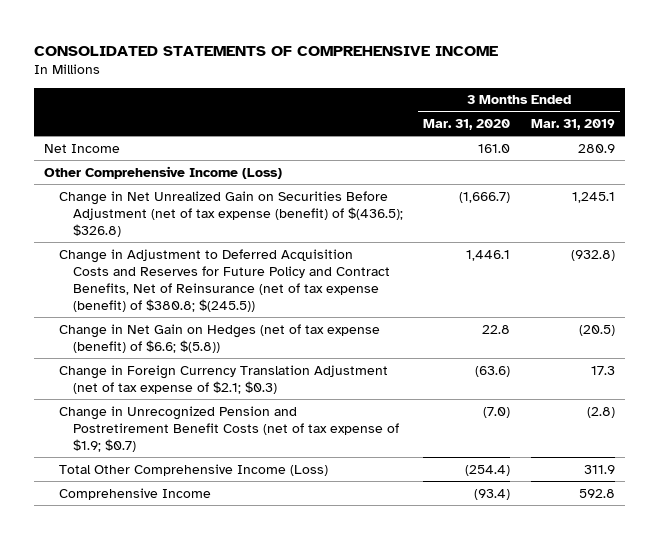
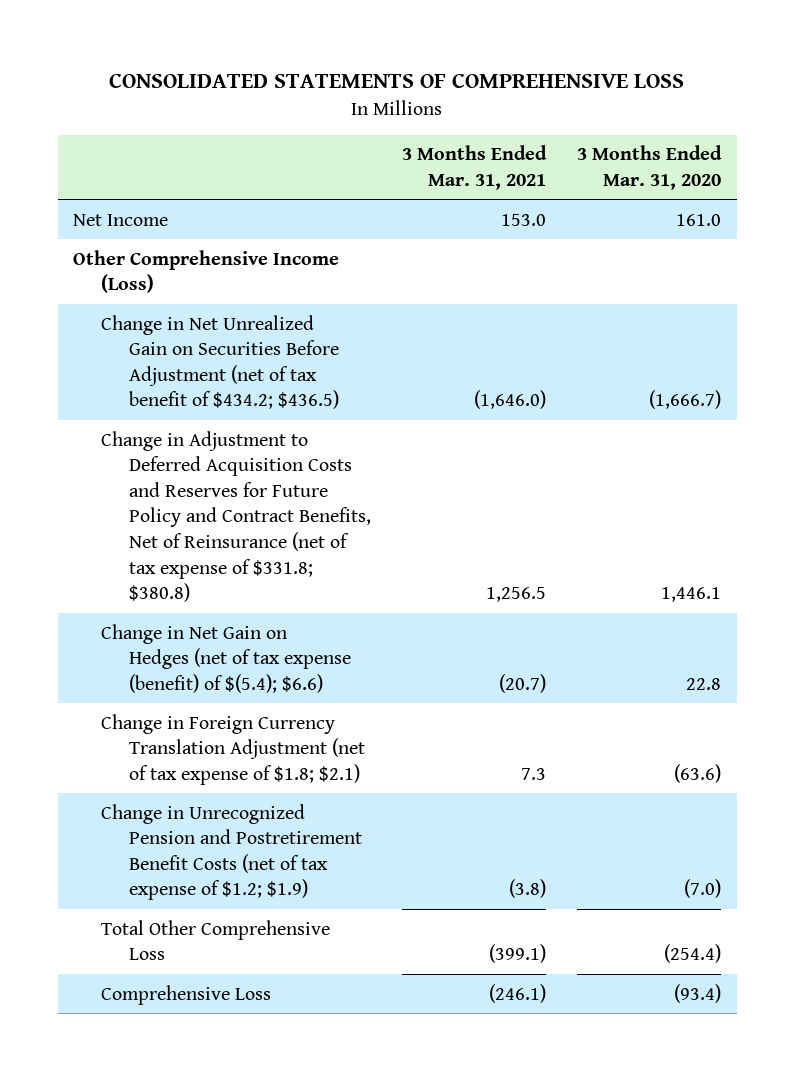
- CONSOLIDATED STATEMENTS OF COMPREHENSIVE INCOME
+ CONSOLIDATED STATEMENTS OF COMPREHENSIVE LOSS
- | 3 Months Ended Mar. 31, 2020 | 3 Months Ended Mar. 31, 2019
+ | 3 Months Ended Mar. 31, 2021 | 3 Months Ended Mar. 31, 2020
- Change in Net Unrealized Gain on Securities Before Adjustment (net of tax expense (benefit) of $(436.5); $326.8) | (1,666.7) | 1,245.1
- Change in Adjustment to Deferred Acquisition Costs and Reserves for Future Policy and Contract Benefits, Net of Reinsurance (net of tax expense (benefit) of $380.8; $(245.5)) | 1,446.1 | (932.8)
- Change in Net Gain on Hedges (net of tax expense (benefit) of $6.6; $(5.8)) | 22.8 | (20.5)
- Change in Foreign Currency Translation Adjustment (net of tax expense of $2.1; $0.3) | (63.6) | 17.3
- Change in Unrecognized Pension and Postretirement Benefit Costs (net of tax expense of $1.9; $0.7) | (7.0) | (2.8)
- Total Other Comprehensive Income (Loss) | (254.4) | 311.9
- Comprehensive Income | (93.4) | 592.8
+ Change in Net Unrealized Gain on Securities Before Adjustment (net of tax benefit of $434.2; $436.5) | (1,646.0) | (1,666.7)
+ Change in Adjustment to Deferred Acquisition Costs and Reserves for Future Policy and Contract Benefits, Net of Reinsurance (net of tax expense of $331.8; $380.8) | 1,256.5 | 1,446.1
+ Change in Net Gain on Hedges (net of tax expense (benefit) of $(5.4); $6.6) | (20.7) | 22.8
+ Change in Foreign Currency Translation Adjustment (net of tax expense of $1.8; $2.1) | 7.3 | (63.6)
+ Change in Unrecognized Pension and Postretirement Benefit Costs (net of tax expense of $1.2; $1.9) | (3.8) | (7.0)
+ Total Other Comprehensive Loss | (399.1) | (254.4)
+ Comprehensive Loss | (246.1) | (93.4)

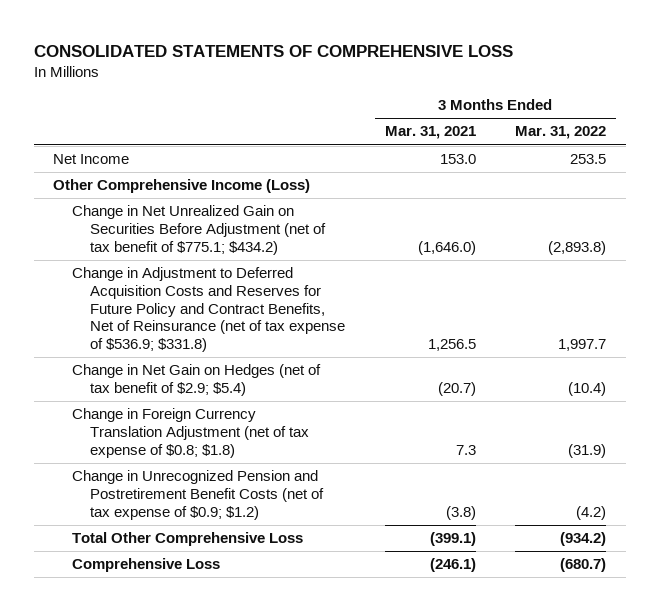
- | 3 Months Ended Mar. 31, 2021 | 3 Months Ended Mar. 31, 2020
+ | 3 Months Ended Mar. 31, 2021 | 3 Months Ended Mar. 31, 2022
- Change in Net Unrealized Gain on Securities Before Adjustment (net of tax benefit of $434.2; $436.5) | (1,646.0) | (1,666.7)
- Change in Adjustment to Deferred Acquisition Costs and Reserves for Future Policy and Contract Benefits, Net of Reinsurance (net of tax expense of $331.8; $380.8) | 1,256.5 | 1,446.1
- Change in Net Gain on Hedges (net of tax expense (benefit) of $(5.4); $6.6) | (20.7) | 22.8
- Change in Foreign Currency Translation Adjustment (net of tax expense of $1.8; $2.1) | 7.3 | (63.6)
- Change in Unrecognized Pension and Postretirement Benefit Costs (net of tax expense of $1.2; $1.9) | (3.8) | (7.0)
+ Change in Net Unrealized Gain on Securities Before Adjustment (net of tax benefit of $775.1; $434.2) | (1,646.0) | (2,893.8)
+ Change in Adjustment to Deferred Acquisition Costs and Reserves for Future Policy and Contract Benefits, Net of Reinsurance (net of tax expense of $536.9; $331.8) | 1,256.5 | 1,997.7
+ Change in Net Gain on Hedges (net of tax benefit of $2.9; $5.4) | (20.7) | (10.4)
+ Change in Foreign Currency Translation Adjustment (net of tax expense of $0.8; $1.8) | 7.3 | (31.9)
+ Change in Unrecognized Pension and Postretirement Benefit Costs (net of tax expense of $0.9; $1.2) | (3.8) | (4.2)

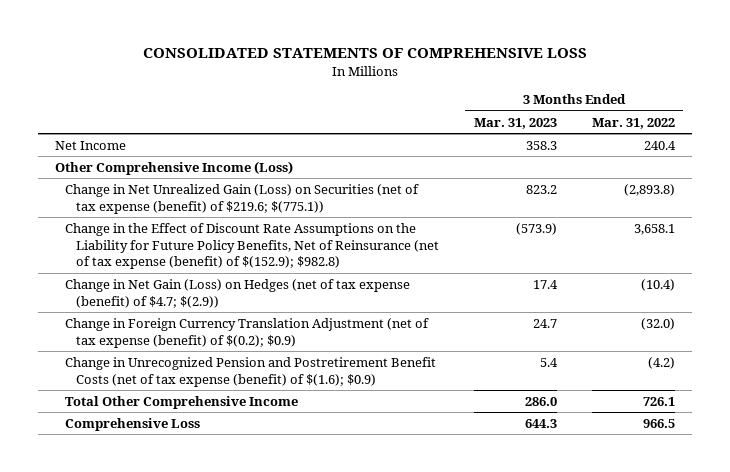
- | 3 Months Ended Mar. 31, 2021 | 3 Months Ended Mar. 31, 2022
+ | 3 Months Ended Mar. 31, 2023 | 3 Months Ended Mar. 31, 2022
- Net Income | 153.0 | 253.5
+ Net Income | 358.3 | 240.4
- Change in Net Unrealized Gain on Securities Before Adjustment (net of tax benefit of $775.1; $434.2) | (1,646.0) | (2,893.8)
- Change in Adjustment to Deferred Acquisition Costs and Reserves for Future Policy and Contract Benefits, Net of Reinsurance (net of tax expense of $536.9; $331.8) | 1,256.5 | 1,997.7
- Change in Net Gain on Hedges (net of tax benefit of $2.9; $5.4) | (20.7) | (10.4)
- Change in Foreign Currency Translation Adjustment (net of tax expense of $0.8; $1.8) | 7.3 | (31.9)
- Change in Unrecognized Pension and Postretirement Benefit Costs (net of tax expense of $0.9; $1.2) | (3.8) | (4.2)
- Total Other Comprehensive Loss | (399.1) | (934.2)
- Comprehensive Loss | (246.1) | (680.7)
+ Change in Net Unrealized Gain (Loss) on Securities (net of tax expense (benefit) of $219.6; $(775.1)) | 823.2 | (2,893.8)
+ Change in the Effect of Discount Rate Assumptions on the Liability for Future Policy Benefits, Net of Reinsurance (net of tax expense (benefit) of $(152.9); $982.8) | (573.9) | 3,658.1
+ Change in Net Gain (Loss) on Hedges (net of tax expense (benefit) of $4.7; $(2.9)) | 17.4 | (10.4)
+ Change in Foreign Currency Translation Adjustment (net of tax expense (benefit) of $(0.2); $0.9) | 24.7 | (32.0)
+ Change in Unrecognized Pension and Postretirement Benefit Costs (net of tax expense (benefit) of $(1.6); $0.9) | 5.4 | (4.2)
+ Total Other Comprehensive Income | 286.0 | 726.1
+ Comprehensive Loss | 644.3 | 966.5

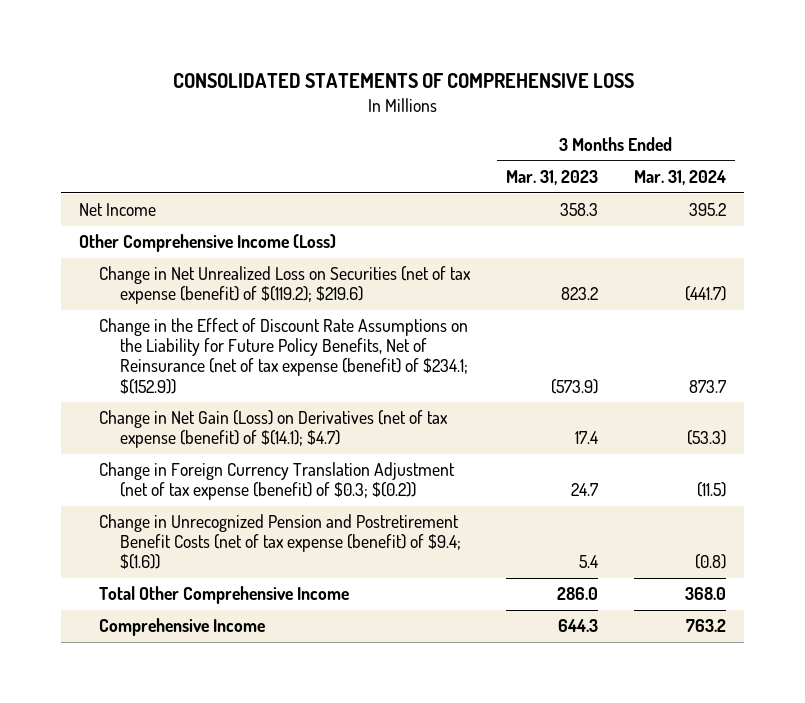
- | 3 Months Ended Mar. 31, 2023 | 3 Months Ended Mar. 31, 2022
+ | 3 Months Ended Mar. 31, 2023 | 3 Months Ended Mar. 31, 2024
- Change in Net Unrealized Gain (Loss) on Securities (net of tax expense (benefit) of $219.6; $(775.1)) | 823.2 | (2,893.8)
- Change in the Effect of Discount Rate Assumptions on the Liability for Future Policy Benefits, Net of Reinsurance (net of tax expense (benefit) of $(152.9); $982.8) | (573.9) | 3,658.1
- Change in Net Gain (Loss) on Hedges (net of tax expense (benefit) of $4.7; $(2.9)) | 17.4 | (10.4)
- Change in Foreign Currency Translation Adjustment (net of tax expense (benefit) of $(0.2); $0.9) | 24.7 | (32.0)
- Change in Unrecognized Pension and Postretirement Benefit Costs (net of tax expense (benefit) of $(1.6); $0.9) | 5.4 | (4.2)
+ Change in Net Unrealized Loss on Securities (net of tax expense (benefit) of $(119.2); $219.6) | 823.2 | (441.7)
+ Change in the Effect of Discount Rate Assumptions on the Liability for Future Policy Benefits, Net of Reinsurance (net of tax expense (benefit) of $234.1; $(152.9)) | (573.9) | 873.7
+ Change in Net Gain (Loss) on Derivatives (net of tax expense (benefit) of $(14.1); $4.7) | 17.4 | (53.3)
+ Change in Foreign Currency Translation Adjustment (net of tax expense (benefit) of $0.3; $(0.2)) | 24.7 | (11.5)
+ Change in Unrecognized Pension and Postretirement Benefit Costs (net of tax expense (benefit) of $9.4; $(1.6)) | 5.4 | (0.8)
- Comprehensive Loss | 644.3 | 966.5
+ Comprehensive Income | 644.3 | 763.2

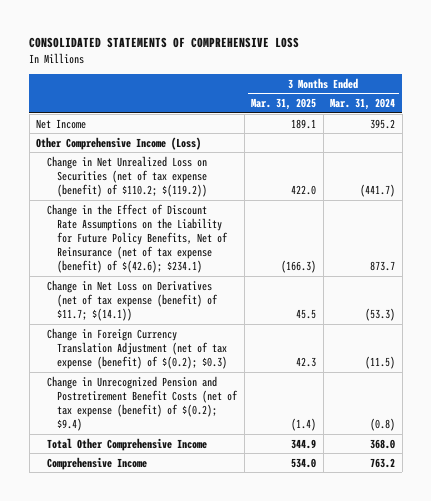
- | 3 Months Ended Mar. 31, 2023 | 3 Months Ended Mar. 31, 2024
+ | 3 Months Ended Mar. 31, 2025 | 3 Months Ended Mar. 31, 2024
- Change in Net Unrealized Loss on Securities (net of tax expense (benefit) of $(119.2); $219.6) | 823.2 | (441.7)
- Change in the Effect of Discount Rate Assumptions on the Liability for Future Policy Benefits, Net of Reinsurance (net of tax expense (benefit) of $234.1; $(152.9)) | (573.9) | 873.7
- Change in Net Gain (Loss) on Derivatives (net of tax expense (benefit) of $(14.1); $4.7) | 17.4 | (53.3)
- Change in Foreign Currency Translation Adjustment (net of tax expense (benefit) of $0.3; $(0.2)) | 24.7 | (11.5)
- Change in Unrecognized Pension and Postretirement Benefit Costs (net of tax expense (benefit) of $9.4; $(1.6)) | 5.4 | (0.8)
+ Change in Net Unrealized Loss on Securities (net of tax expense (benefit) of $110.2; $(119.2)) | 422.0 | (441.7)
+ Change in the Effect of Discount Rate Assumptions on the Liability for Future Policy Benefits, Net of Reinsurance (net of tax expense (benefit) of $(42.6); $234.1) | (166.3) | 873.7
+ Change in Net Loss on Derivatives (net of tax expense (benefit) of $11.7; $(14.1)) | 45.5 | (53.3)
+ Change in Foreign Currency Translation Adjustment (net of tax expense (benefit) of $(0.2); $0.3) | 42.3 | (11.5)
+ Change in Unrecognized Pension and Postretirement Benefit Costs (net of tax expense (benefit) of $(0.2); $9.4) | (1.4) | (0.8)

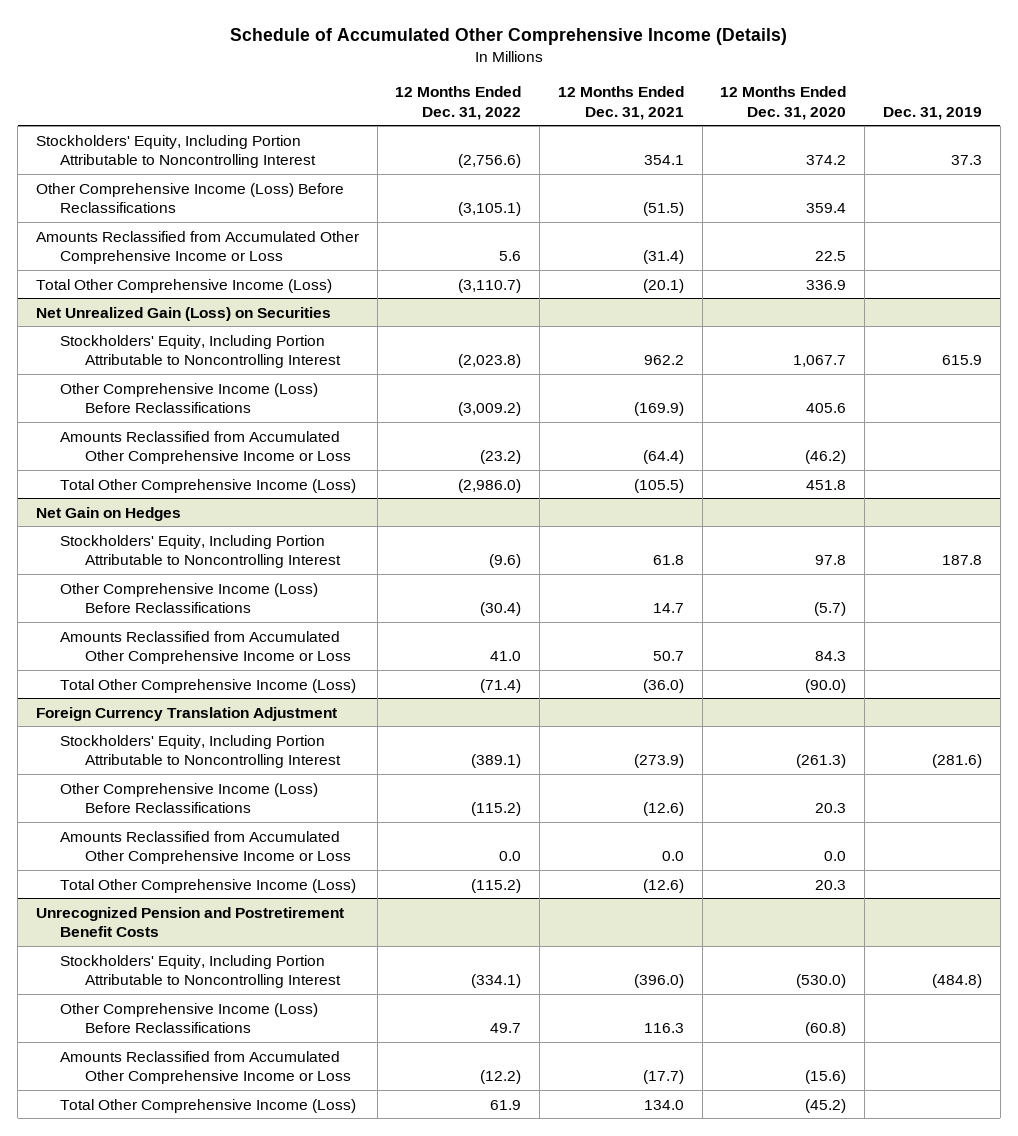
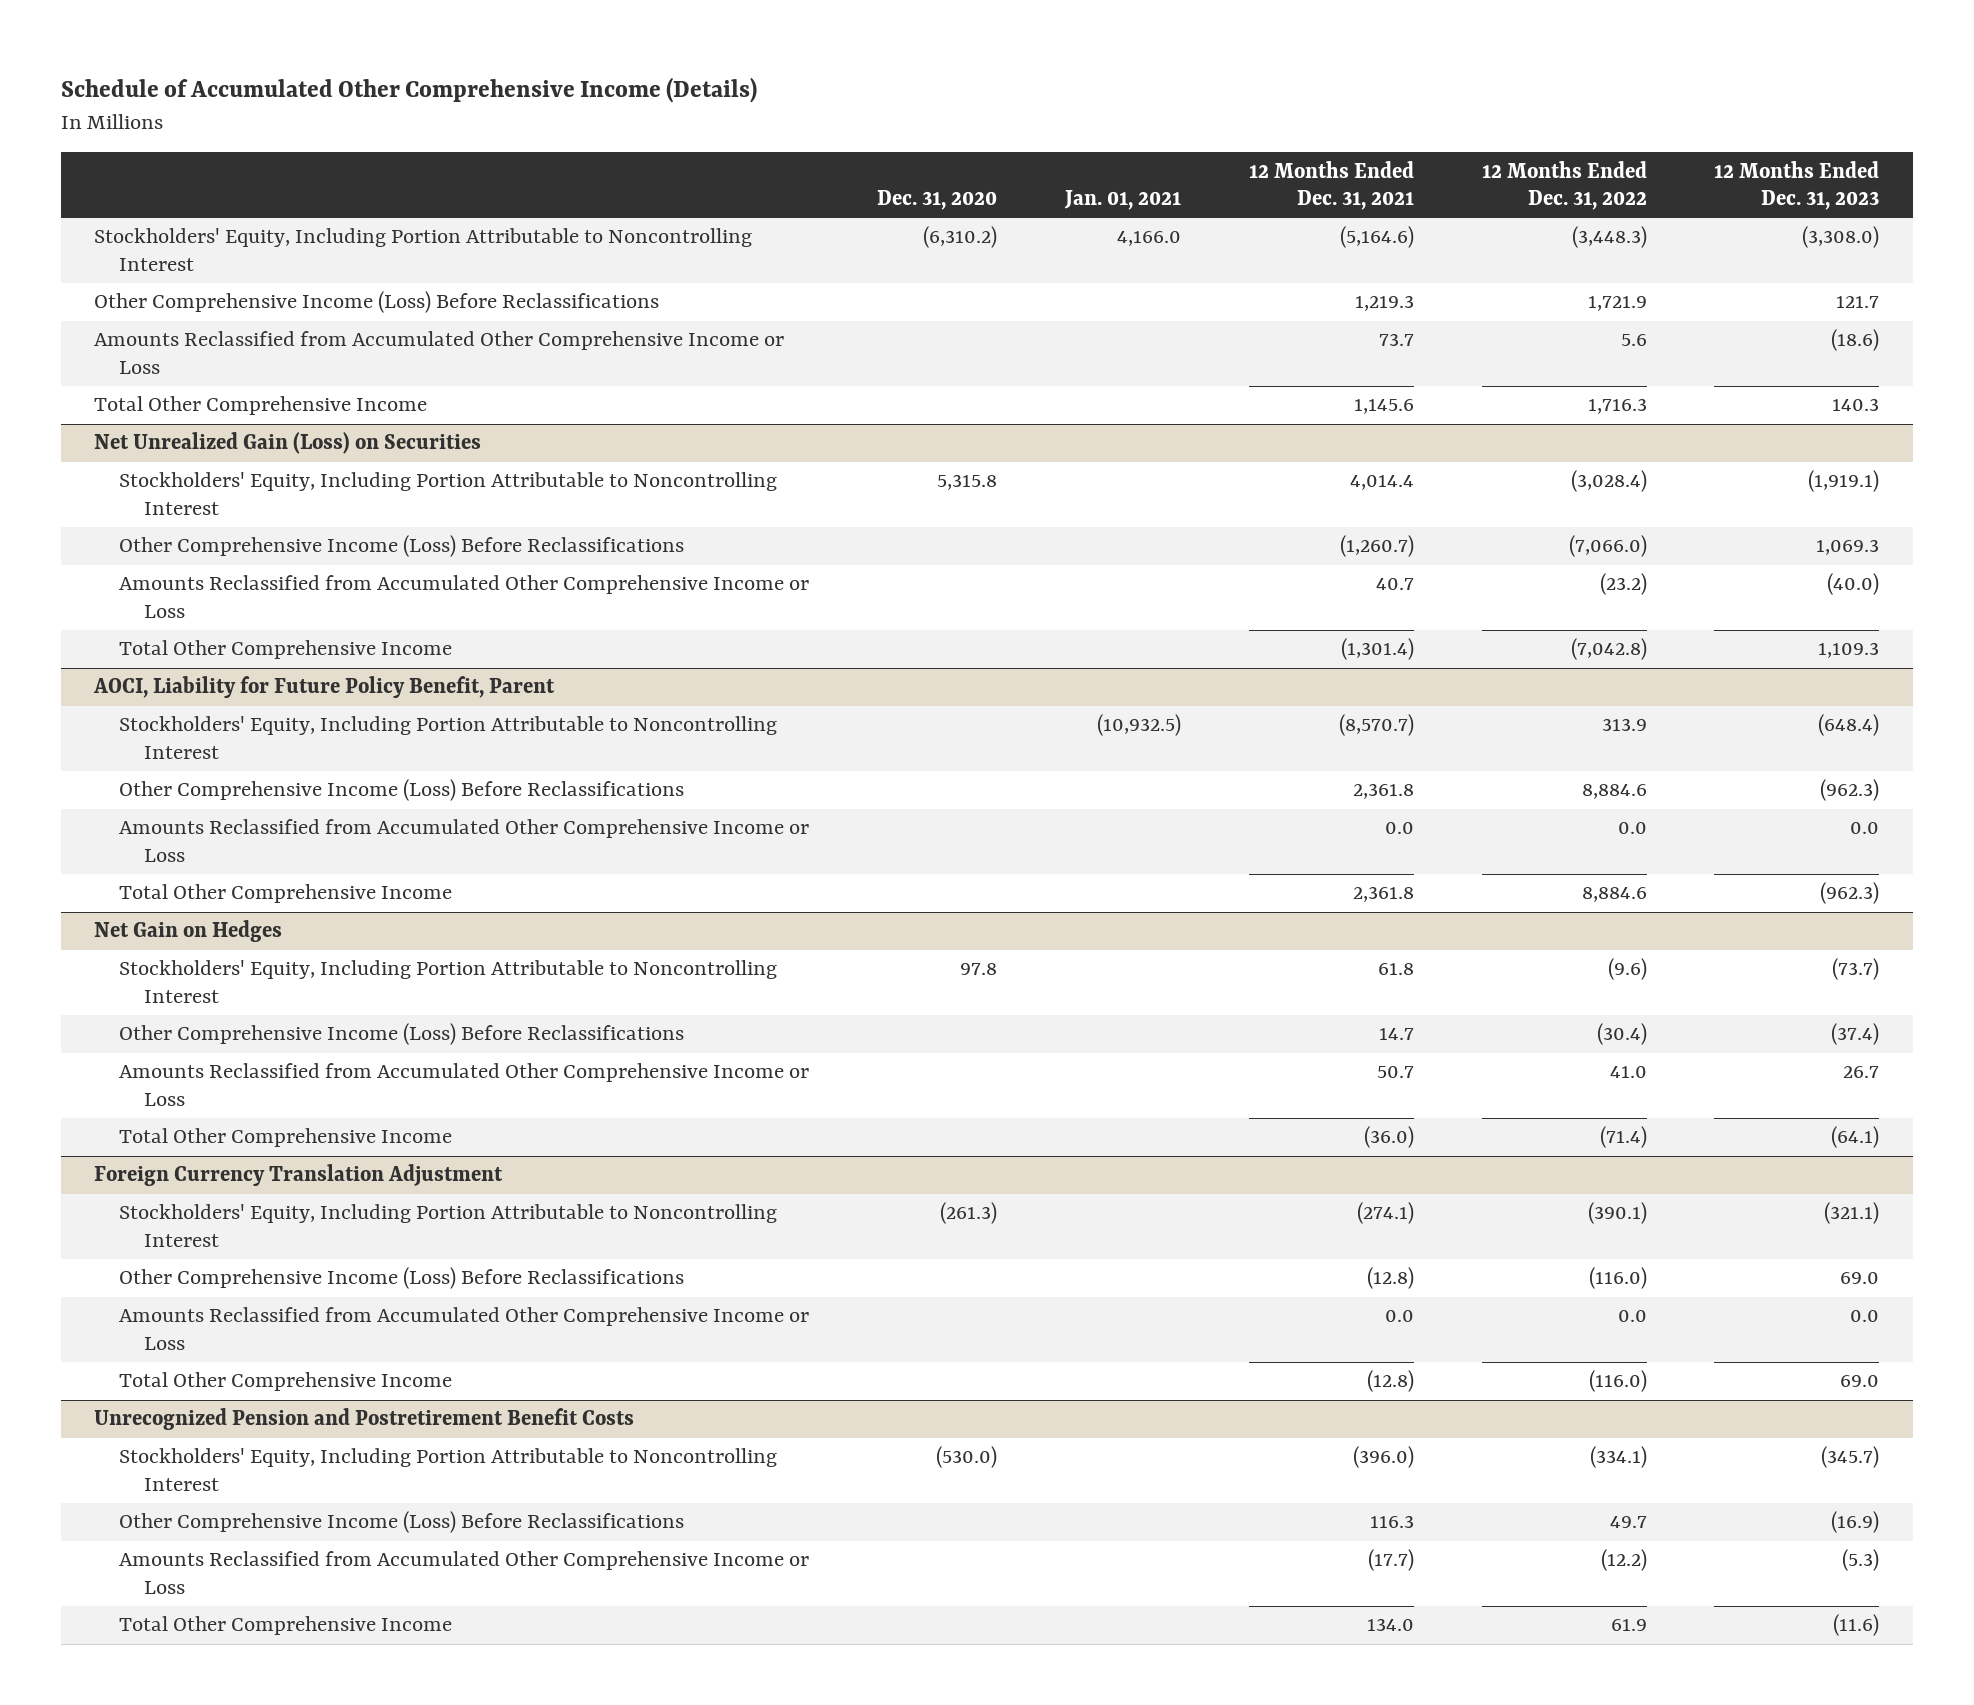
- | 12 Months Ended Dec. 31, 2022 | 12 Months Ended Dec. 31, 2021 | 12 Months Ended Dec. 31, 2020 | Dec. 31, 2019
+ | Dec. 31, 2020 | Jan. 01, 2021 | 12 Months Ended Dec. 31, 2021 | 12 Months Ended Dec. 31, 2022 | 12 Months Ended Dec. 31, 2023
- Stockholders' Equity, Including Portion Attributable to Noncontrolling Interest | (2,756.6) | 354.1 | 374.2 | 37.3
- Other Comprehensive Income (Loss) Before Reclassifications | (3,105.1) | (51.5) | 359.4 |
- Amounts Reclassified from Accumulated Other Comprehensive Income or Loss | 5.6 | (31.4) | 22.5 |
- Total Other Comprehensive Income (Loss) | (3,110.7) | (20.1) | 336.9 |
+ Stockholders' Equity, Including Portion Attributable to Noncontrolling Interest | (6,310.2) | 4,166.0 | (5,164.6) | (3,448.3) | (3,308.0)
+ Other Comprehensive Income (Loss) Before Reclassifications | | | 1,219.3 | 1,721.9 | 121.7
+ Amounts Reclassified from Accumulated Other Comprehensive Income or Loss | | | 73.7 | 5.6 | (18.6)
+ Total Other Comprehensive Income | | | 1,145.6 | 1,716.3 | 140.3
@ Net Unrealized Gain (Loss) on Securities
- Stockholders' Equity, Including Portion Attributable to Noncontrolling Interest | (2,023.8) | 962.2 | 1,067.7 | 615.9
- Other Comprehensive Income (Loss) Before Reclassifications | (3,009.2) | (169.9) | 405.6 |
- Amounts Reclassified from Accumulated Other Comprehensive Income or Loss | (23.2) | (64.4) | (46.2) |
- Total Other Comprehensive Income (Loss) | (2,986.0) | (105.5) | 451.8 |
+ Stockholders' Equity, Including Portion Attributable to Noncontrolling Interest | 5,315.8 | | 4,014.4 | (3,028.4) | (1,919.1)
+ Other Comprehensive Income (Loss) Before Reclassifications | | | (1,260.7) | (7,066.0) | 1,069.3
+ Amounts Reclassified from Accumulated Other Comprehensive Income or Loss | | | 40.7 | (23.2) | (40.0)
+ Total Other Comprehensive Income | | | (1,301.4) | (7,042.8) | 1,109.3
+ AOCI, Liability for Future Policy Benefit, Parent
+ Stockholders' Equity, Including Portion Attributable to Noncontrolling Interest | | (10,932.5) | (8,570.7) | 313.9 | (648.4)
+ Other Comprehensive Income (Loss) Before Reclassifications | | | 2,361.8 | 8,884.6 | (962.3)
+ Amounts Reclassified from Accumulated Other Comprehensive Income or Loss | | | 0.0 | 0.0 | 0.0
+ Total Other Comprehensive Income | | | 2,361.8 | 8,884.6 | (962.3)
@ Net Gain on Hedges
- Total Other Comprehensive Income (Loss) | (71.4) | (36.0) | (90.0) |
+ Total Other Comprehensive Income | | | (36.0) | (71.4) | (64.1)
@ Foreign Currency Translation Adjustment
- Stockholders' Equity, Including Portion Attributable to Noncontrolling Interest | (389.1) | (273.9) | (261.3) | (281.6)
- Other Comprehensive Income (Loss) Before Reclassifications | (115.2) | (12.6) | 20.3 |
+ Stockholders' Equity, Including Portion Attributable to Noncontrolling Interest | (261.3) | | (274.1) | (390.1) | (321.1)
+ Other Comprehensive Income (Loss) Before Reclassifications | | | (12.8) | (116.0) | 69.0
- Total Other Comprehensive Income (Loss) | (115.2) | (12.6) | 20.3 |
+ Total Other Comprehensive Income | | | (12.8) | (116.0) | 69.0
@ Unrecognized Pension and Postretirement Benefit Costs
- Total Other Comprehensive Income (Loss) | 61.9 | 134.0 | (45.2) |
+ Total Other Comprehensive Income | | | 134.0 | 61.9 | (11.6)

